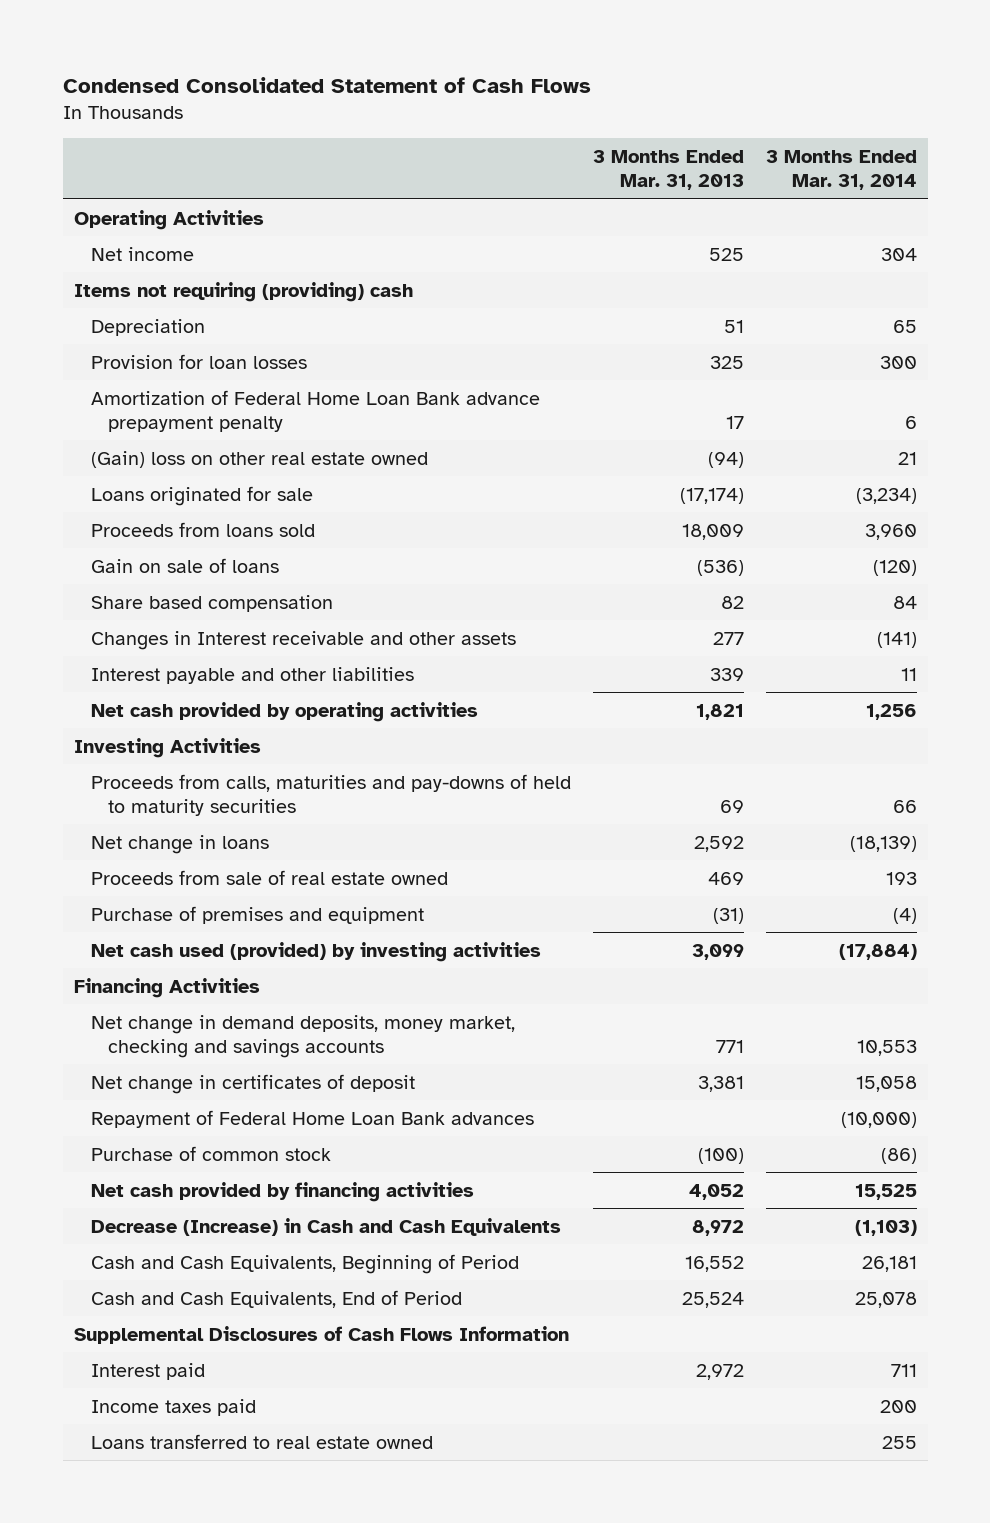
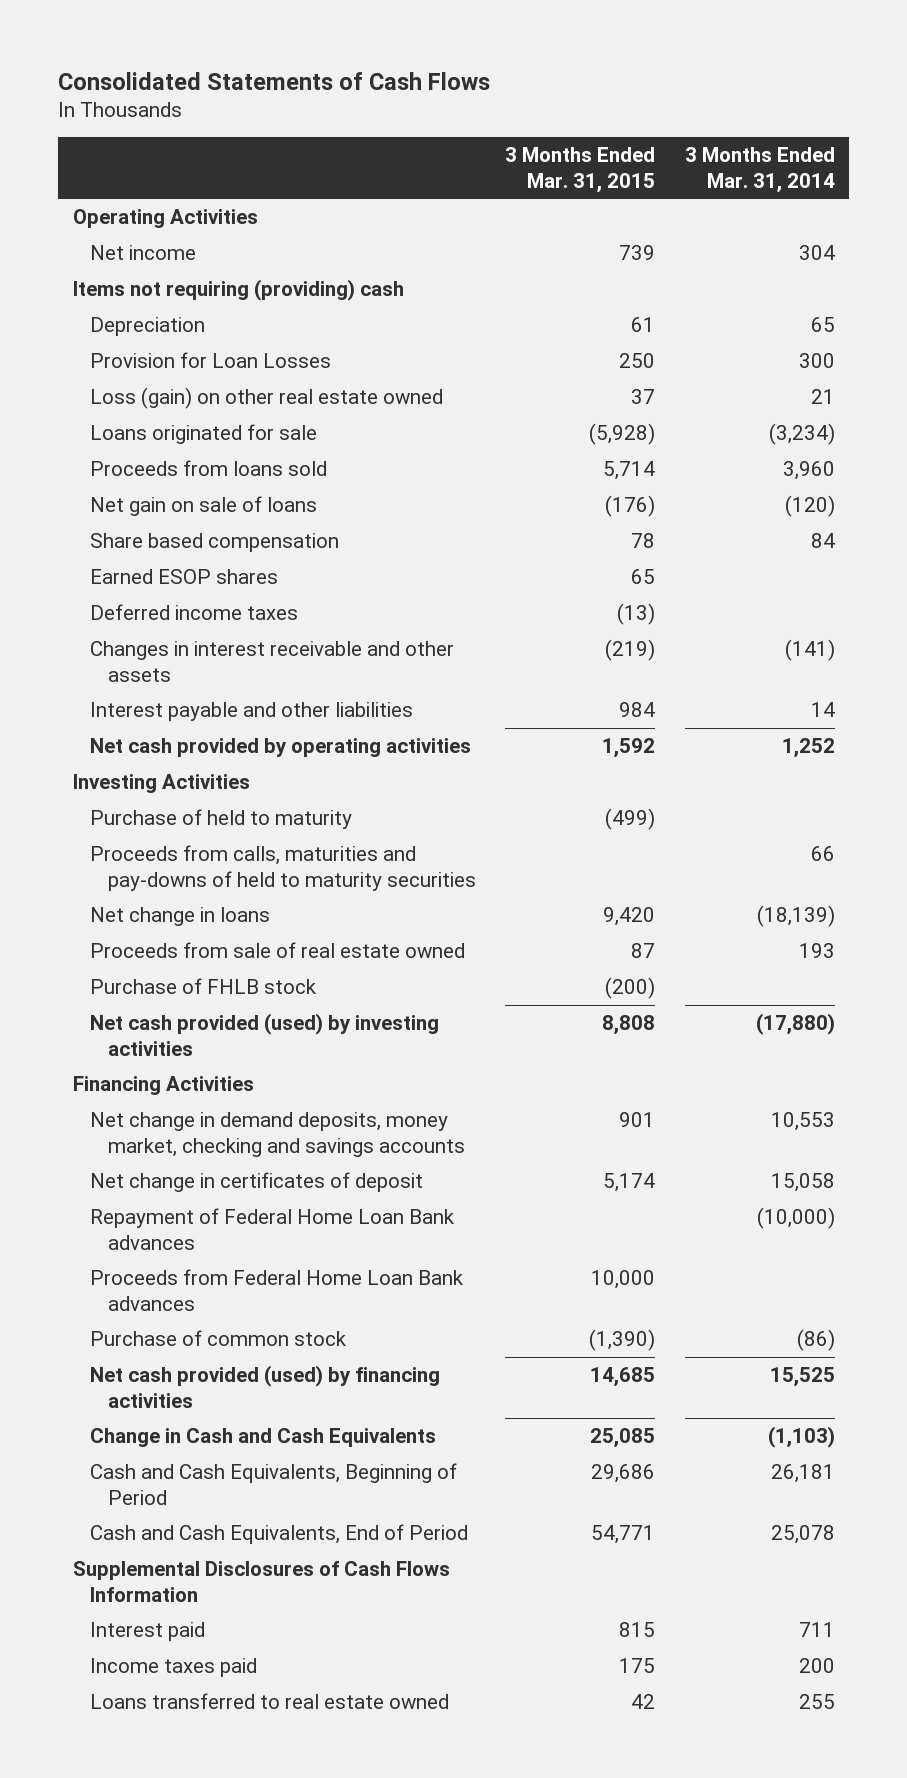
- Condensed Consolidated Statement of Cash Flows
+ Consolidated Statements of Cash Flows
- | 3 Months Ended Mar. 31, 2013 | 3 Months Ended Mar. 31, 2014
+ | 3 Months Ended Mar. 31, 2015 | 3 Months Ended Mar. 31, 2014
- Provision for loan losses | 325 | 300
- Amortization of Federal Home Loan Bank advance prepayment penalty | 17 | 6
- (Gain) loss on other real estate owned | (94) | 21
+ Provision for Loan Losses | 250 | 300
+ Loss (gain) on other real estate owned | 37 | 21
- Gain on sale of loans | (536) | (120)
+ Net gain on sale of loans | (176) | (120)
- Changes in Interest receivable and other assets | 277 | (141)
- Interest payable and other liabilities | 339 | 11
- Net cash provided by operating activities | 1,821 | 1,256
+ Earned ESOP shares | 65 |
+ Deferred income taxes | (13) |
+ Changes in interest receivable and other assets | (219) | (141)
+ Interest payable and other liabilities | 984 | 14
+ Net cash provided by operating activities | 1,592 | 1,252
+ Purchase of held to maturity | (499) |
- Purchase of premises and equipment | (31) | (4)
- Net cash used (provided) by investing activities | 3,099 | (17,884)
+ Purchase of FHLB stock | (200) |
+ Net cash provided (used) by investing activities | 8,808 | (17,880)
+ Proceeds from Federal Home Loan Bank advances | 10,000 |
- Net cash provided by financing activities | 4,052 | 15,525
- Decrease (Increase) in Cash and Cash Equivalents | 8,972 | (1,103)
+ Net cash provided (used) by financing activities | 14,685 | 15,525
+ Change in Cash and Cash Equivalents | 25,085 | (1,103)

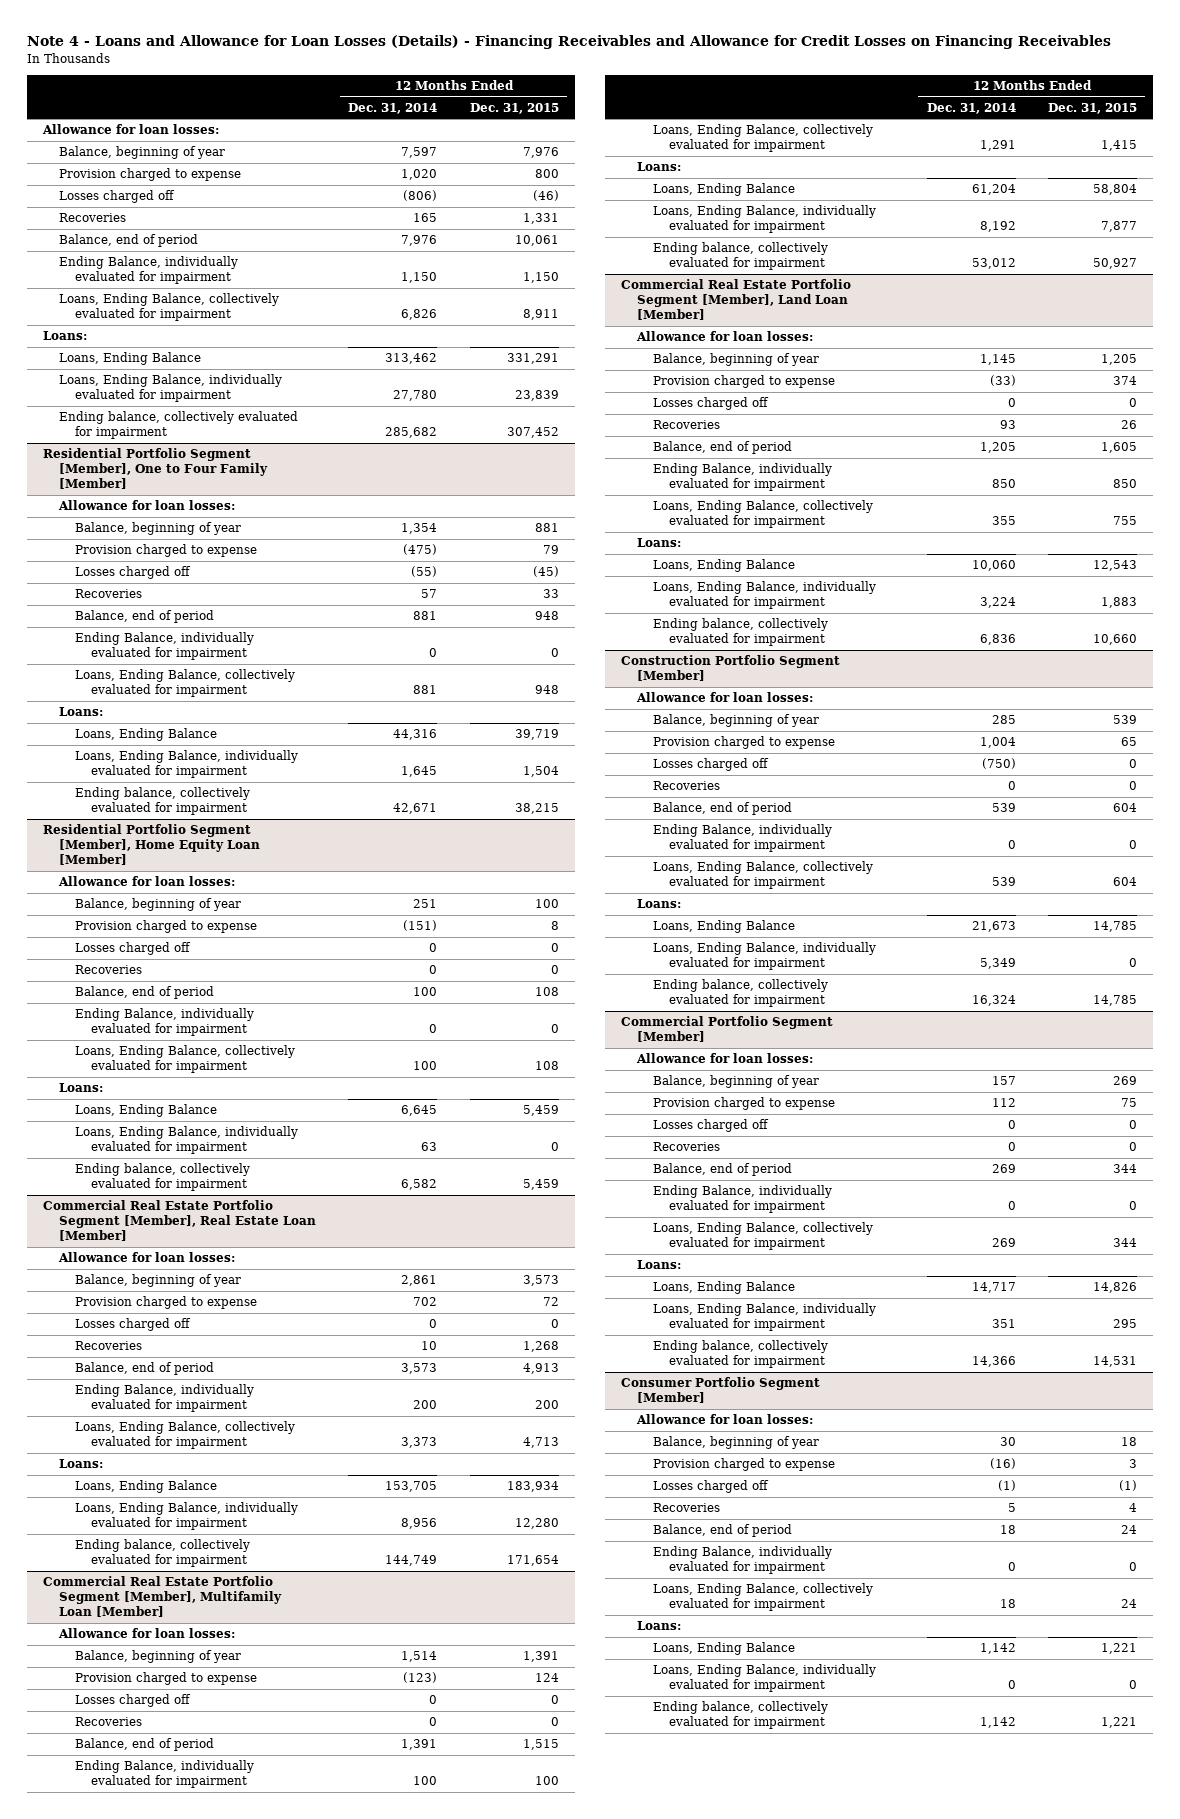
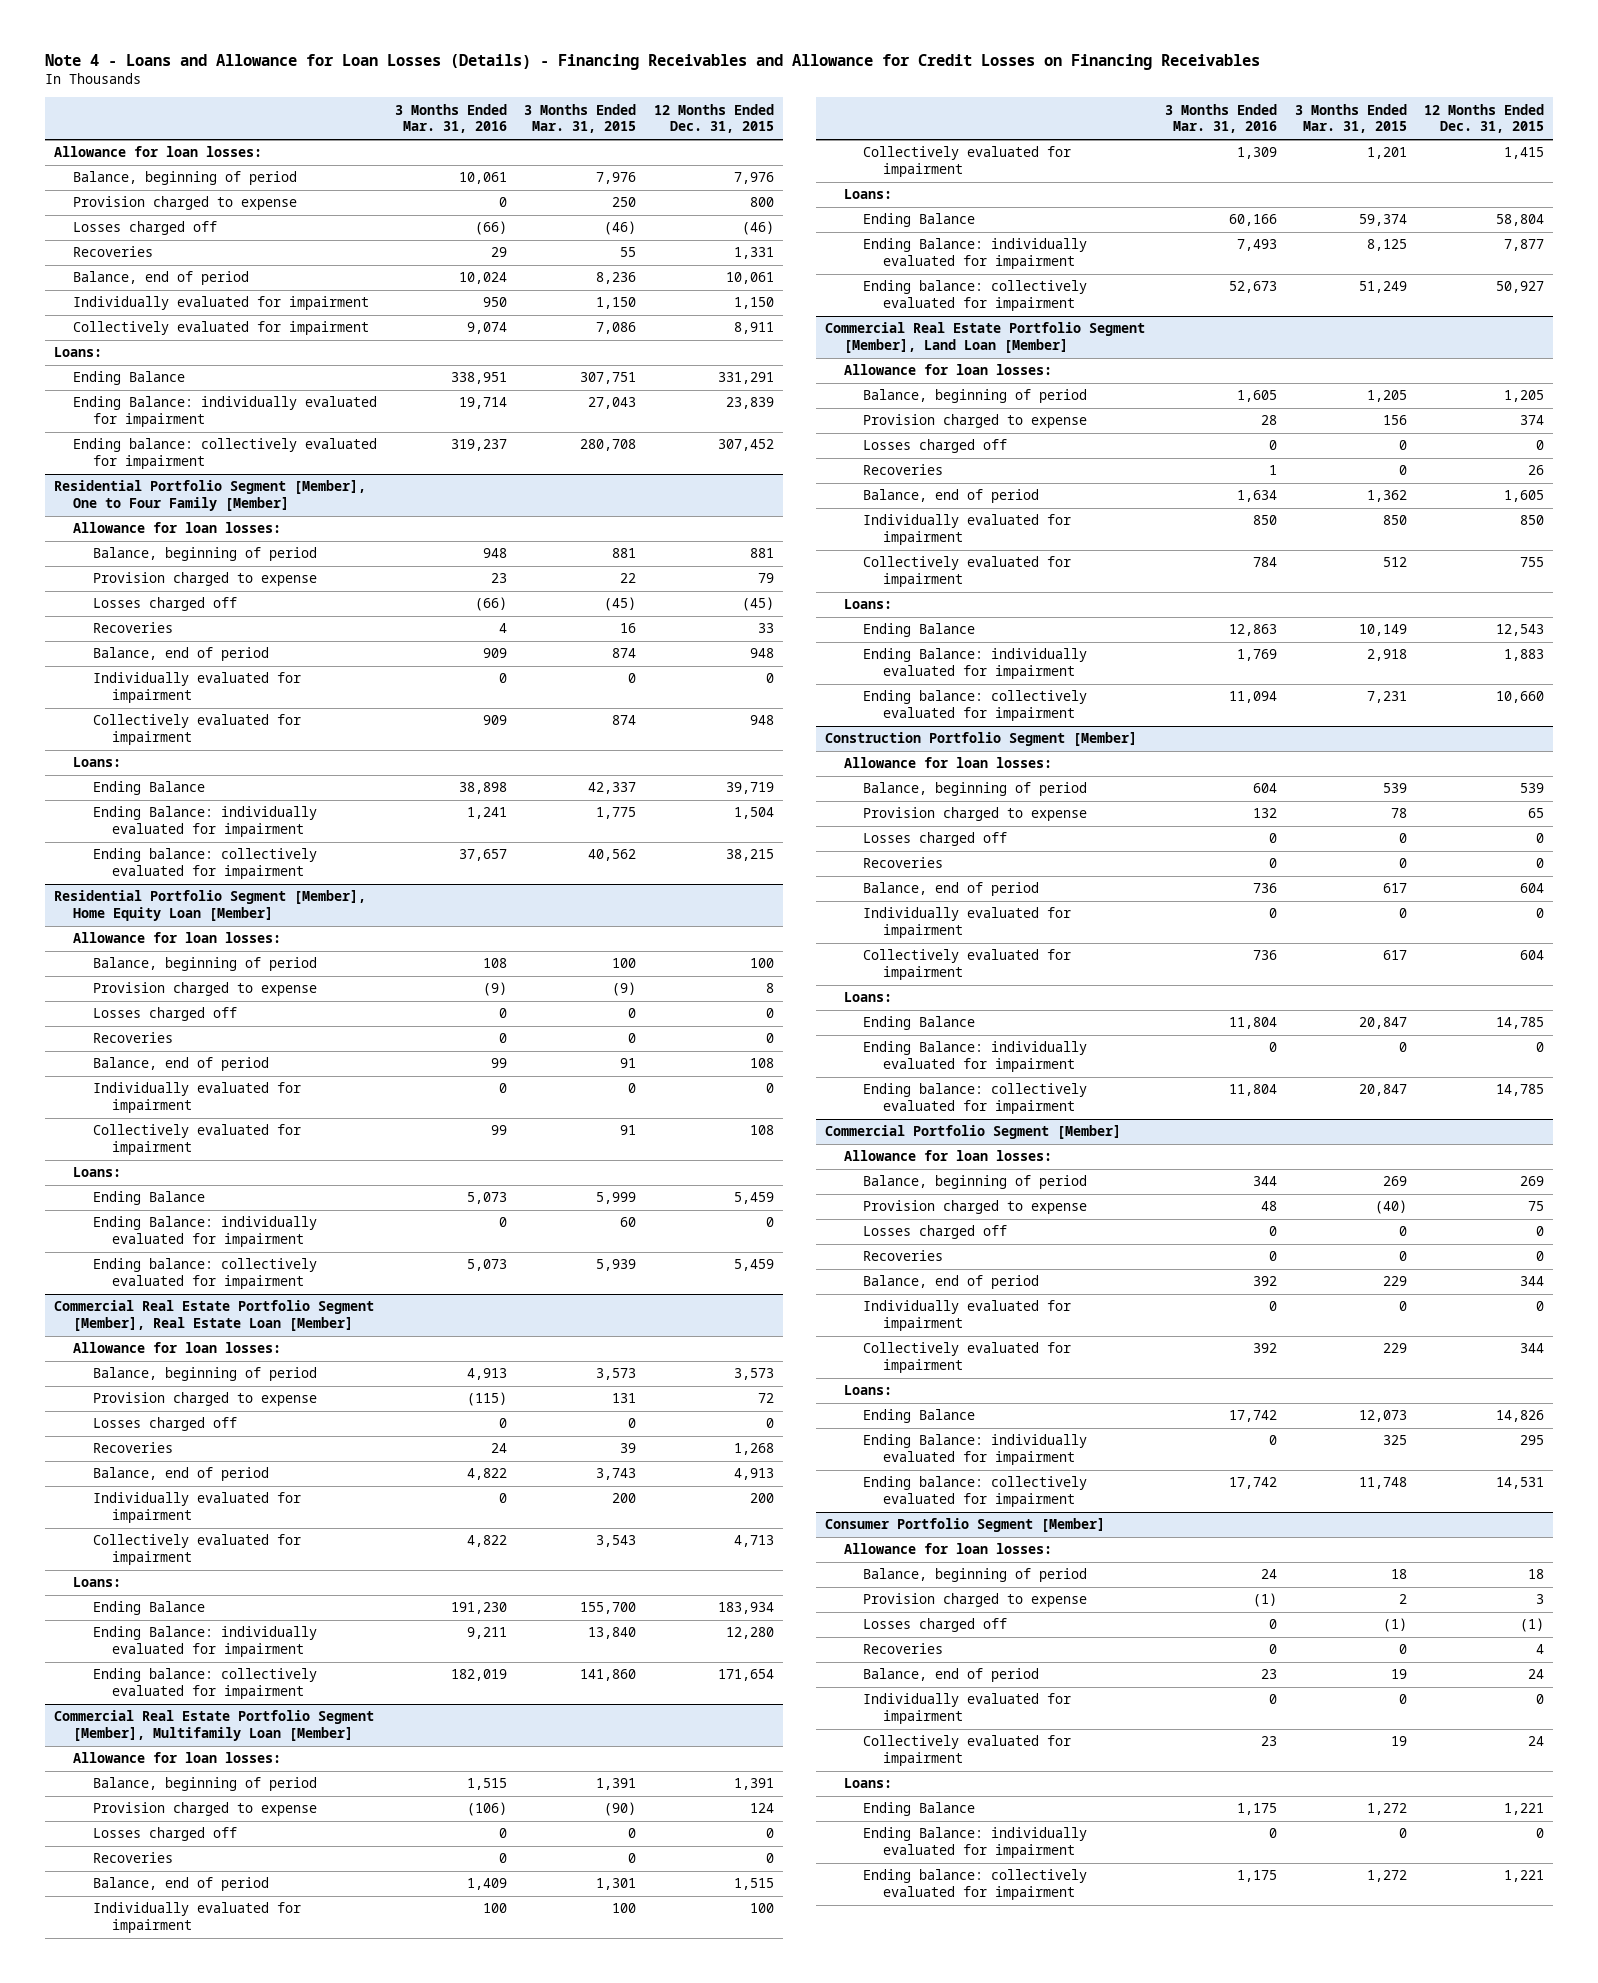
- | 12 Months Ended Dec. 31, 2014 | 12 Months Ended Dec. 31, 2015
+ | 3 Months Ended Mar. 31, 2016 | 3 Months Ended Mar. 31, 2015 | 12 Months Ended Dec. 31, 2015
- Balance, beginning of year | 7,597 | 7,976
+ Balance, beginning of period | 10,061 | 7,976 | 7,976
- Ending Balance, individually evaluated for impairment | 1,150 | 1,150
- Loans, Ending Balance, collectively evaluated for impairment | 6,826 | 8,911
+ Individually evaluated for impairment | 950 | 1,150 | 1,150
+ Collectively evaluated for impairment | 9,074 | 7,086 | 8,911
- Loans, Ending Balance | 313,462 | 331,291
- Loans, Ending Balance, individually evaluated for impairment | 27,780 | 23,839
- Ending balance, collectively evaluated for impairment | 285,682 | 307,452
+ Ending Balance | 338,951 | 307,751 | 331,291
+ Ending Balance: individually evaluated for impairment | 19,714 | 27,043 | 23,839
+ Ending balance: collectively evaluated for impairment | 319,237 | 280,708 | 307,452
@ Residential Portfolio Segment [Member], One to Four Family [Member]
- Balance, beginning of year | 1,354 | 881
+ Balance, beginning of period | 948 | 881 | 881
- Ending Balance, individually evaluated for impairment | 0 | 0
- Loans, Ending Balance, collectively evaluated for impairment | 881 | 948
+ Individually evaluated for impairment | 0 | 0 | 0
+ Collectively evaluated for impairment | 909 | 874 | 948
- Loans, Ending Balance | 44,316 | 39,719
- Loans, Ending Balance, individually evaluated for impairment | 1,645 | 1,504
- Ending balance, collectively evaluated for impairment | 42,671 | 38,215
+ Ending Balance | 38,898 | 42,337 | 39,719
+ Ending Balance: individually evaluated for impairment | 1,241 | 1,775 | 1,504
+ Ending balance: collectively evaluated for impairment | 37,657 | 40,562 | 38,215
@ Residential Portfolio Segment [Member], Home Equity Loan [Member]
- Balance, beginning of year | 251 | 100
+ Balance, beginning of period | 108 | 100 | 100
- Ending Balance, individually evaluated for impairment | 0 | 0
- Loans, Ending Balance, collectively evaluated for impairment | 100 | 108
+ Individually evaluated for impairment | 0 | 0 | 0
+ Collectively evaluated for impairment | 99 | 91 | 108
- Loans, Ending Balance | 6,645 | 5,459
- Loans, Ending Balance, individually evaluated for impairment | 63 | 0
- Ending balance, collectively evaluated for impairment | 6,582 | 5,459
+ Ending Balance | 5,073 | 5,999 | 5,459
+ Ending Balance: individually evaluated for impairment | 0 | 60 | 0
+ Ending balance: collectively evaluated for impairment | 5,073 | 5,939 | 5,459
@ Commercial Real Estate Portfolio Segment [Member], Real Estate Loan [Member]
- Balance, beginning of year | 2,861 | 3,573
+ Balance, beginning of period | 4,913 | 3,573 | 3,573
- Ending Balance, individually evaluated for impairment | 200 | 200
- Loans, Ending Balance, collectively evaluated for impairment | 3,373 | 4,713
+ Individually evaluated for impairment | 0 | 200 | 200
+ Collectively evaluated for impairment | 4,822 | 3,543 | 4,713
- Loans, Ending Balance | 153,705 | 183,934
- Loans, Ending Balance, individually evaluated for impairment | 8,956 | 12,280
- Ending balance, collectively evaluated for impairment | 144,749 | 171,654
+ Ending Balance | 191,230 | 155,700 | 183,934
+ Ending Balance: individually evaluated for impairment | 9,211 | 13,840 | 12,280
+ Ending balance: collectively evaluated for impairment | 182,019 | 141,860 | 171,654
@ Commercial Real Estate Portfolio Segment [Member], Multifamily Loan [Member]
- Balance, beginning of year | 1,514 | 1,391
+ Balance, beginning of period | 1,515 | 1,391 | 1,391
- Ending Balance, individually evaluated for impairment | 100 | 100
- Loans, Ending Balance, collectively evaluated for impairment | 1,291 | 1,415
+ Individually evaluated for impairment | 100 | 100 | 100
+ Collectively evaluated for impairment | 1,309 | 1,201 | 1,415
- Loans, Ending Balance | 61,204 | 58,804
- Loans, Ending Balance, individually evaluated for impairment | 8,192 | 7,877
- Ending balance, collectively evaluated for impairment | 53,012 | 50,927
+ Ending Balance | 60,166 | 59,374 | 58,804
+ Ending Balance: individually evaluated for impairment | 7,493 | 8,125 | 7,877
+ Ending balance: collectively evaluated for impairment | 52,673 | 51,249 | 50,927
@ Commercial Real Estate Portfolio Segment [Member], Land Loan [Member]
- Balance, beginning of year | 1,145 | 1,205
+ Balance, beginning of period | 1,605 | 1,205 | 1,205
- Ending Balance, individually evaluated for impairment | 850 | 850
- Loans, Ending Balance, collectively evaluated for impairment | 355 | 755
+ Individually evaluated for impairment | 850 | 850 | 850
+ Collectively evaluated for impairment | 784 | 512 | 755
- Loans, Ending Balance | 10,060 | 12,543
- Loans, Ending Balance, individually evaluated for impairment | 3,224 | 1,883
- Ending balance, collectively evaluated for impairment | 6,836 | 10,660
+ Ending Balance | 12,863 | 10,149 | 12,543
+ Ending Balance: individually evaluated for impairment | 1,769 | 2,918 | 1,883
+ Ending balance: collectively evaluated for impairment | 11,094 | 7,231 | 10,660
@ Construction Portfolio Segment [Member]
- Balance, beginning of year | 285 | 539
+ Balance, beginning of period | 604 | 539 | 539
- Ending Balance, individually evaluated for impairment | 0 | 0
- Loans, Ending Balance, collectively evaluated for impairment | 539 | 604
+ Individually evaluated for impairment | 0 | 0 | 0
+ Collectively evaluated for impairment | 736 | 617 | 604
- Loans, Ending Balance | 21,673 | 14,785
- Loans, Ending Balance, individually evaluated for impairment | 5,349 | 0
- Ending balance, collectively evaluated for impairment | 16,324 | 14,785
+ Ending Balance | 11,804 | 20,847 | 14,785
+ Ending Balance: individually evaluated for impairment | 0 | 0 | 0
+ Ending balance: collectively evaluated for impairment | 11,804 | 20,847 | 14,785
@ Commercial Portfolio Segment [Member]
- Balance, beginning of year | 157 | 269
+ Balance, beginning of period | 344 | 269 | 269
- Ending Balance, individually evaluated for impairment | 0 | 0
- Loans, Ending Balance, collectively evaluated for impairment | 269 | 344
+ Individually evaluated for impairment | 0 | 0 | 0
+ Collectively evaluated for impairment | 392 | 229 | 344
- Loans, Ending Balance | 14,717 | 14,826
- Loans, Ending Balance, individually evaluated for impairment | 351 | 295
- Ending balance, collectively evaluated for impairment | 14,366 | 14,531
+ Ending Balance | 17,742 | 12,073 | 14,826
+ Ending Balance: individually evaluated for impairment | 0 | 325 | 295
+ Ending balance: collectively evaluated for impairment | 17,742 | 11,748 | 14,531
@ Consumer Portfolio Segment [Member]
- Balance, beginning of year | 30 | 18
+ Balance, beginning of period | 24 | 18 | 18
- Ending Balance, individually evaluated for impairment | 0 | 0
- Loans, Ending Balance, collectively evaluated for impairment | 18 | 24
+ Individually evaluated for impairment | 0 | 0 | 0
+ Collectively evaluated for impairment | 23 | 19 | 24
- Loans, Ending Balance | 1,142 | 1,221
- Loans, Ending Balance, individually evaluated for impairment | 0 | 0
- Ending balance, collectively evaluated for impairment | 1,142 | 1,221
+ Ending Balance | 1,175 | 1,272 | 1,221
+ Ending Balance: individually evaluated for impairment | 0 | 0 | 0
+ Ending balance: collectively evaluated for impairment | 1,175 | 1,272 | 1,221

